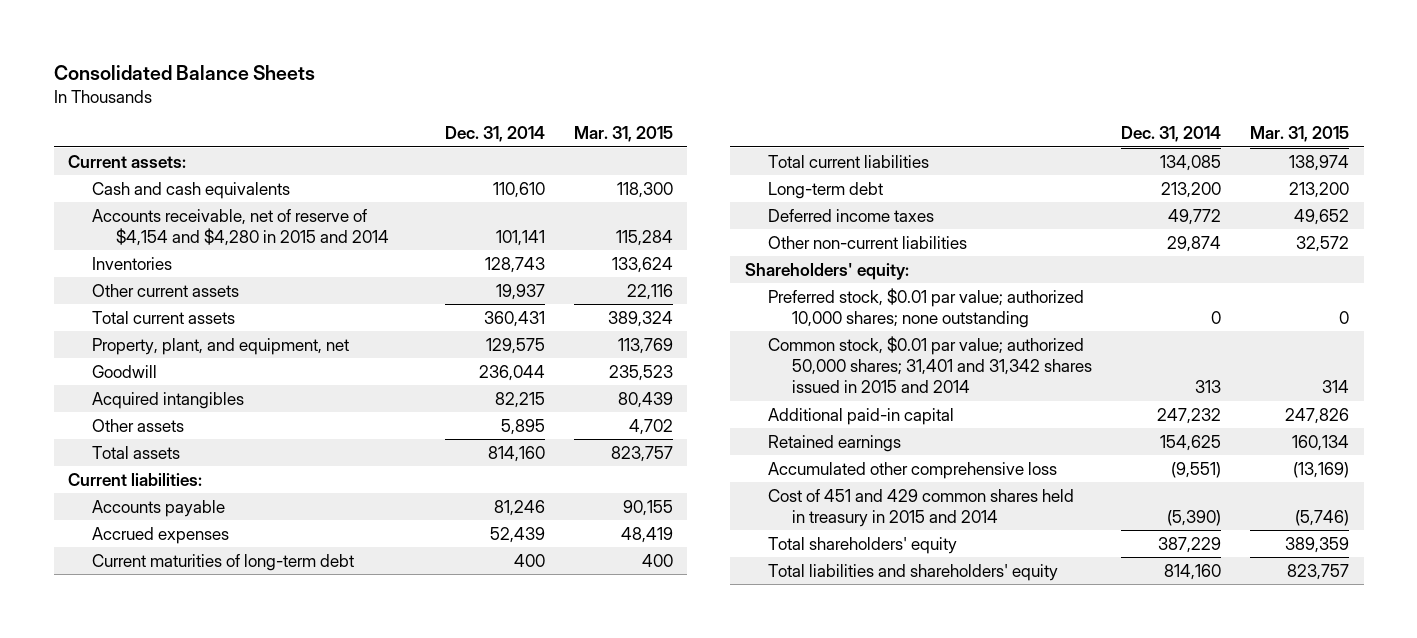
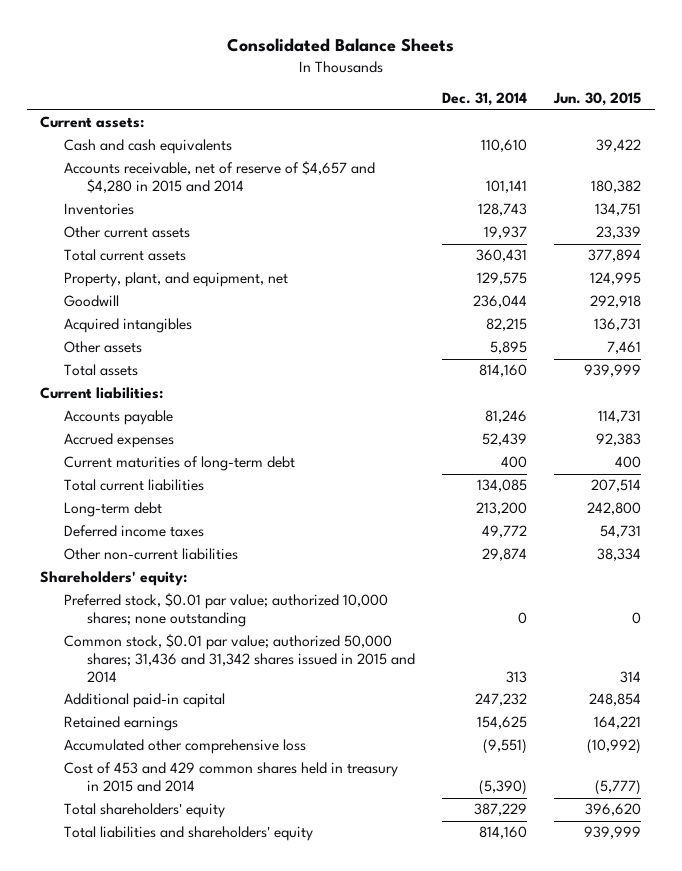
- | Dec. 31, 2014 | Mar. 31, 2015
+ | Dec. 31, 2014 | Jun. 30, 2015
- Accounts receivable, net of reserve of $4,154 and $4,280 in 2015 and 2014 | 101,141 | 115,284
+ Accounts receivable, net of reserve of $4,657 and $4,280 in 2015 and 2014 | 101,141 | 180,382
- Common stock, $0.01 par value; authorized 50,000 shares; 31,401 and 31,342 shares issued in 2015 and 2014 | 313 | 314
+ Common stock, $0.01 par value; authorized 50,000 shares; 31,436 and 31,342 shares issued in 2015 and 2014 | 313 | 314
- Cost of 451 and 429 common shares held in treasury in 2015 and 2014 | (5,390) | (5,746)
+ Cost of 453 and 429 common shares held in treasury in 2015 and 2014 | (5,390) | (5,777)

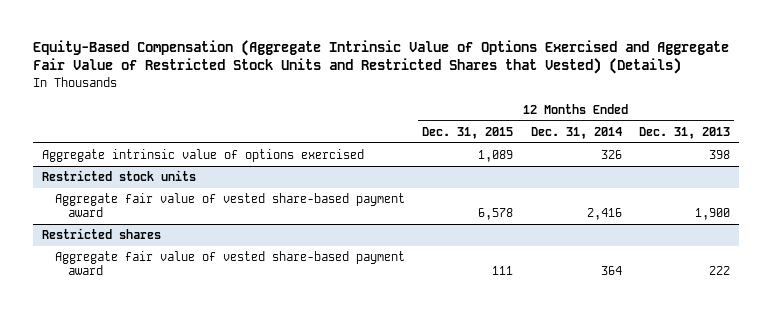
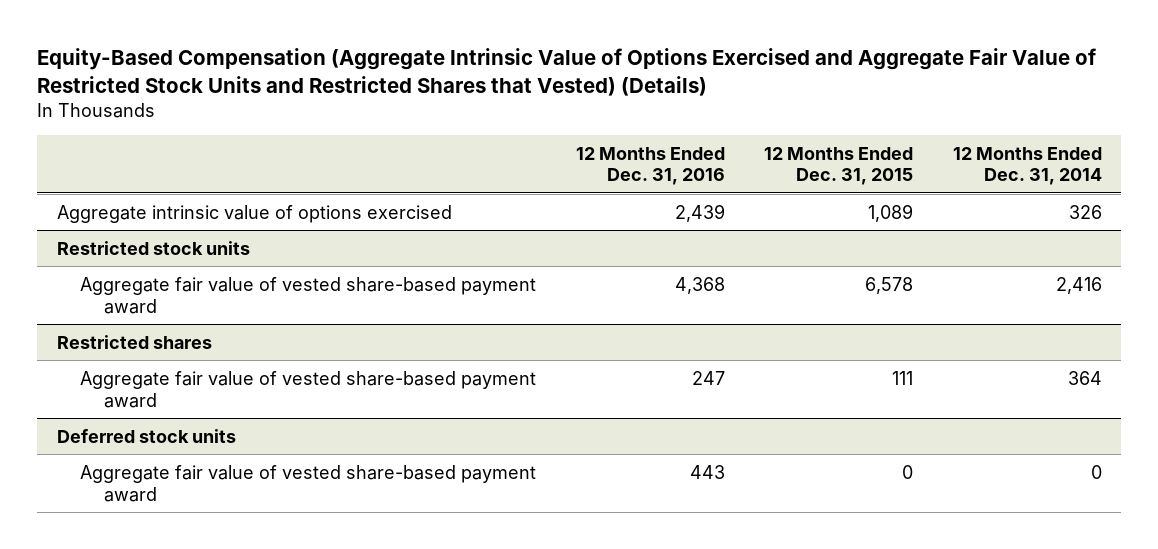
- | 12 Months Ended Dec. 31, 2015 | 12 Months Ended Dec. 31, 2014 | 12 Months Ended Dec. 31, 2013
+ | 12 Months Ended Dec. 31, 2016 | 12 Months Ended Dec. 31, 2015 | 12 Months Ended Dec. 31, 2014
+ Deferred stock units
+ Aggregate fair value of vested share-based payment award | 443 | 0 | 0

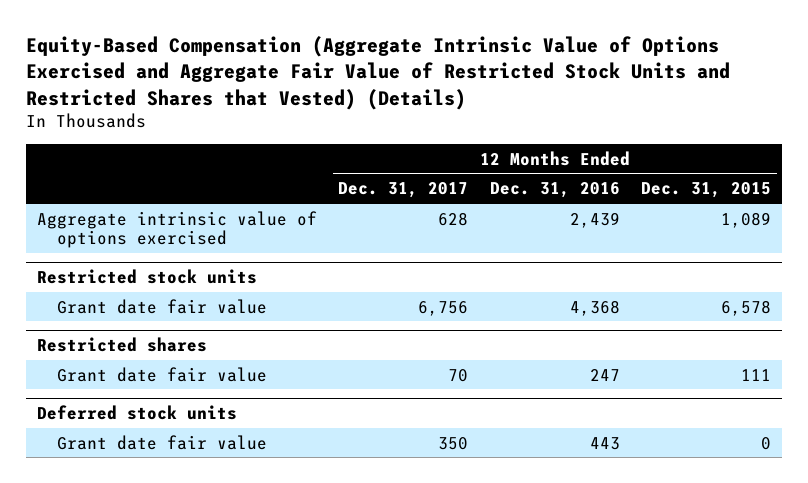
- | 12 Months Ended Dec. 31, 2016 | 12 Months Ended Dec. 31, 2015 | 12 Months Ended Dec. 31, 2014
+ | 12 Months Ended Dec. 31, 2017 | 12 Months Ended Dec. 31, 2016 | 12 Months Ended Dec. 31, 2015
@ Restricted stock units
- Aggregate fair value of vested share-based payment award | 4,368 | 6,578 | 2,416
+ Grant date fair value | 6,756 | 4,368 | 6,578
@ Restricted shares
- Aggregate fair value of vested share-based payment award | 247 | 111 | 364
+ Grant date fair value | 70 | 247 | 111
@ Deferred stock units
- Aggregate fair value of vested share-based payment award | 443 | 0 | 0
+ Grant date fair value | 350 | 443 | 0

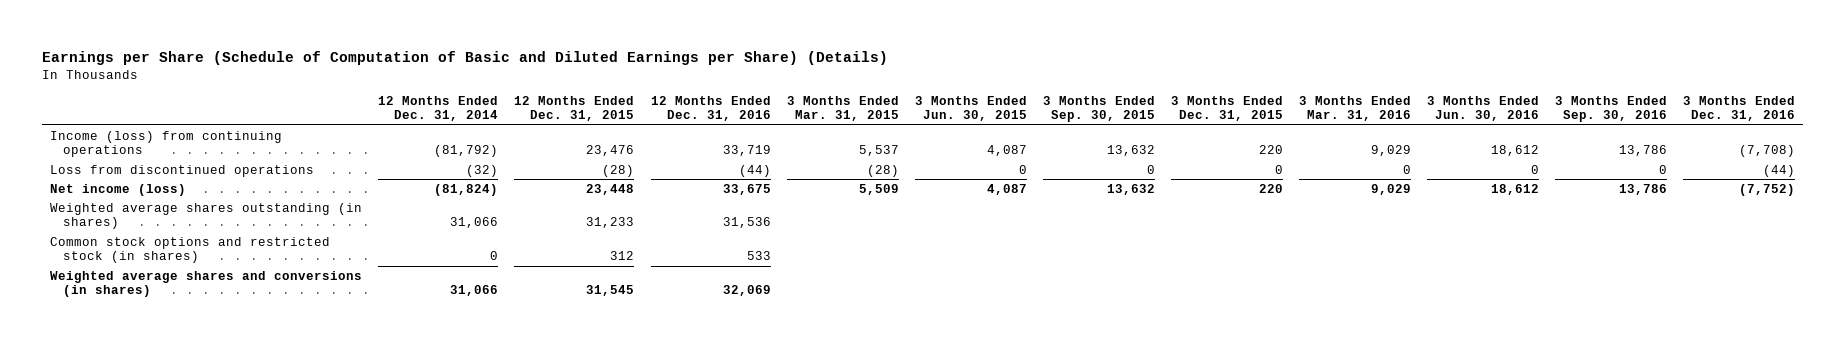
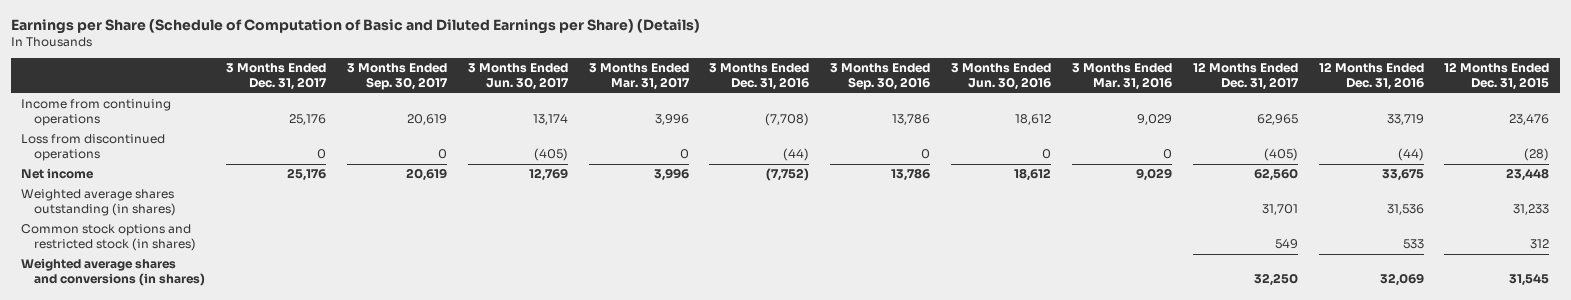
- | 12 Months Ended Dec. 31, 2014 | 12 Months Ended Dec. 31, 2015 | 12 Months Ended Dec. 31, 2016 | 3 Months Ended Mar. 31, 2015 | 3 Months Ended Jun. 30, 2015 | 3 Months Ended Sep. 30, 2015 | 3 Months Ended Dec. 31, 2015 | 3 Months Ended Mar. 31, 2016 | 3 Months Ended Jun. 30, 2016 | 3 Months Ended Sep. 30, 2016 | 3 Months Ended Dec. 31, 2016
+ | 3 Months Ended Dec. 31, 2017 | 3 Months Ended Sep. 30, 2017 | 3 Months Ended Jun. 30, 2017 | 3 Months Ended Mar. 31, 2017 | 3 Months Ended Dec. 31, 2016 | 3 Months Ended Sep. 30, 2016 | 3 Months Ended Jun. 30, 2016 | 3 Months Ended Mar. 31, 2016 | 12 Months Ended Dec. 31, 2017 | 12 Months Ended Dec. 31, 2016 | 12 Months Ended Dec. 31, 2015
- Income (loss) from continuing operations | (81,792) | 23,476 | 33,719 | 5,537 | 4,087 | 13,632 | 220 | 9,029 | 18,612 | 13,786 | (7,708)
+ Income from continuing operations | 25,176 | 20,619 | 13,174 | 3,996 | (7,708) | 13,786 | 18,612 | 9,029 | 62,965 | 33,719 | 23,476
- Net income (loss) | (81,824) | 23,448 | 33,675 | 5,509 | 4,087 | 13,632 | 220 | 9,029 | 18,612 | 13,786 | (7,752)
+ Net income | 25,176 | 20,619 | 12,769 | 3,996 | (7,752) | 13,786 | 18,612 | 9,029 | 62,560 | 33,675 | 23,448

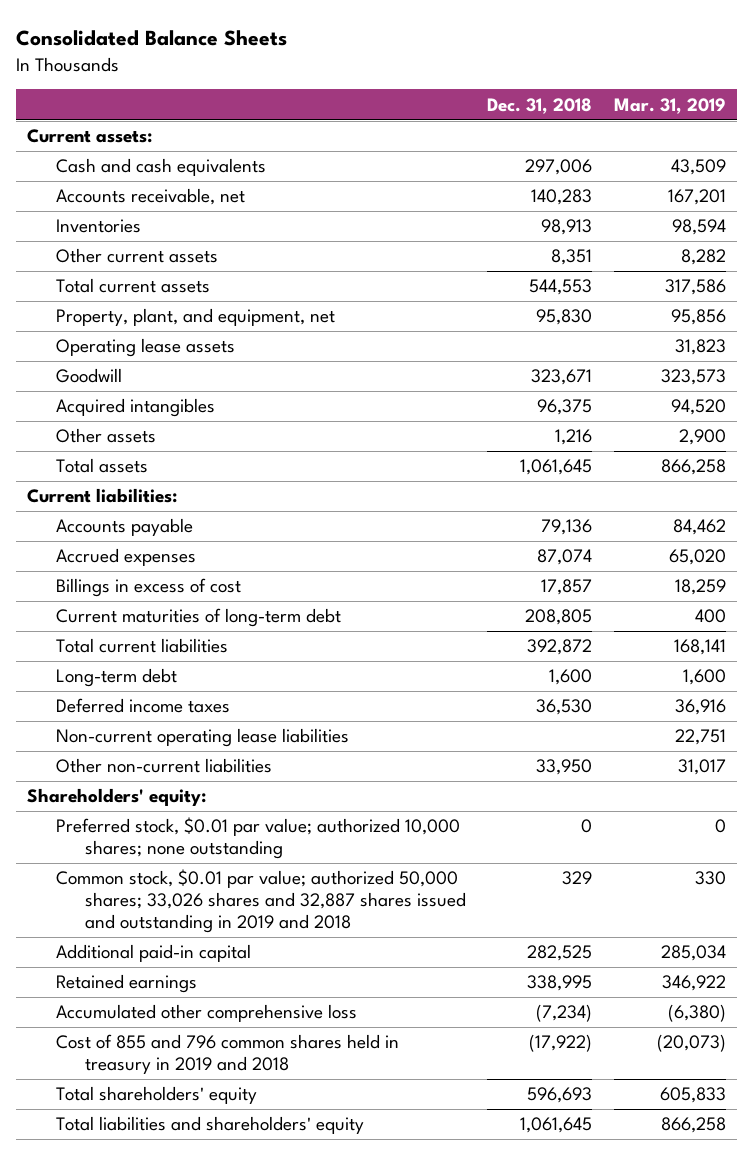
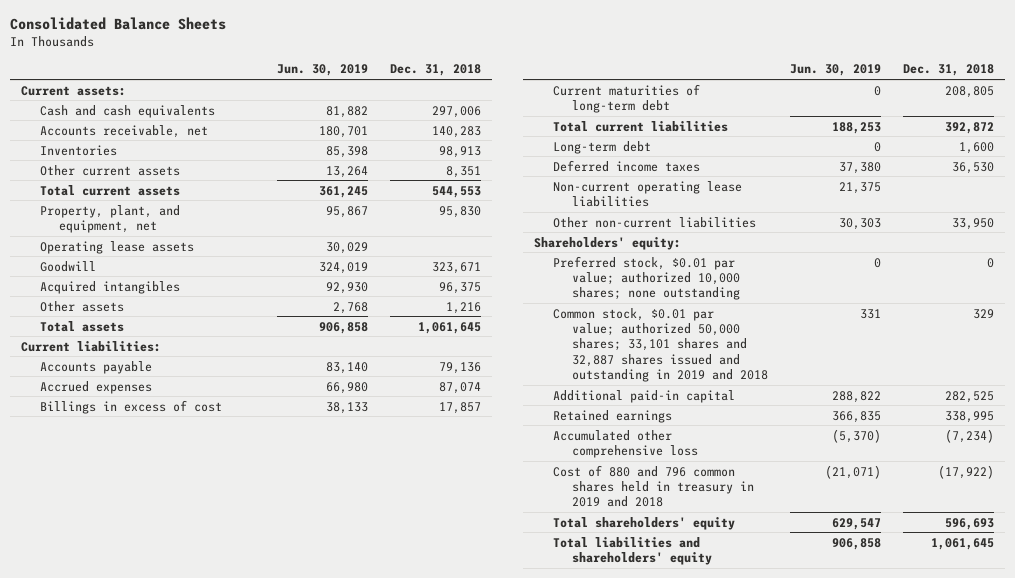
- | Dec. 31, 2018 | Mar. 31, 2019
+ | Jun. 30, 2019 | Dec. 31, 2018
- Common stock, $0.01 par value; authorized 50,000 shares; 33,026 shares and 32,887 shares issued and outstanding in 2019 and 2018 | 329 | 330
+ Common stock, $0.01 par value; authorized 50,000 shares; 33,101 shares and 32,887 shares issued and outstanding in 2019 and 2018 | 331 | 329
- Cost of 855 and 796 common shares held in treasury in 2019 and 2018 | (17,922) | (20,073)
+ Cost of 880 and 796 common shares held in treasury in 2019 and 2018 | (21,071) | (17,922)

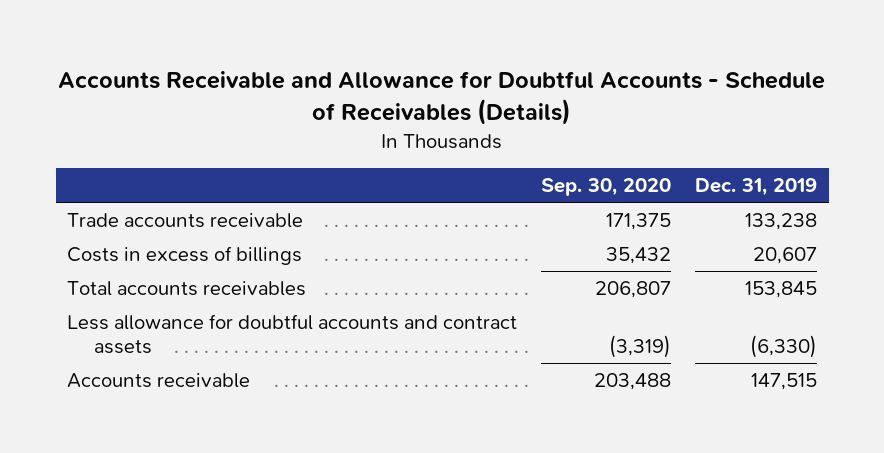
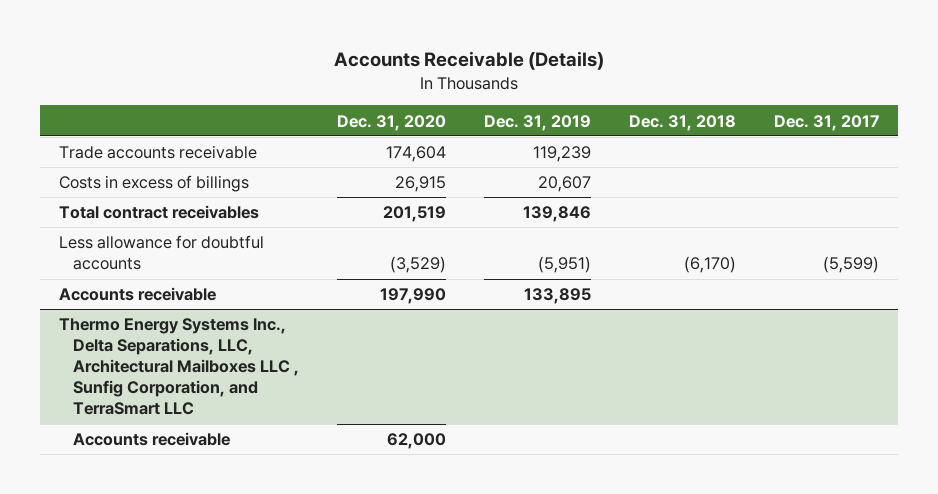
- Accounts Receivable and Allowance for Doubtful Accounts - Schedule of Receivables (Details)
+ Accounts Receivable (Details)
- | Sep. 30, 2020 | Dec. 31, 2019
+ | Dec. 31, 2020 | Dec. 31, 2019 | Dec. 31, 2018 | Dec. 31, 2017
- Trade accounts receivable | 171,375 | 133,238
+ Trade accounts receivable | 174,604 | 119,239 | |
- Total accounts receivables | 206,807 | 153,845
- Less allowance for doubtful accounts and contract assets | (3,319) | (6,330)
- Accounts receivable | 203,488 | 147,515
+ Total contract receivables | 201,519 | 139,846 | |
+ Less allowance for doubtful accounts | (3,529) | (5,951) | (6,170) | (5,599)
+ Accounts receivable | 197,990 | 133,895 | |
+ Thermo Energy Systems Inc., Delta Separations, LLC, Architectural Mailboxes LLC , Sunfig Corporation, and TerraSmart LLC
+ Accounts receivable | 62,000 | | |

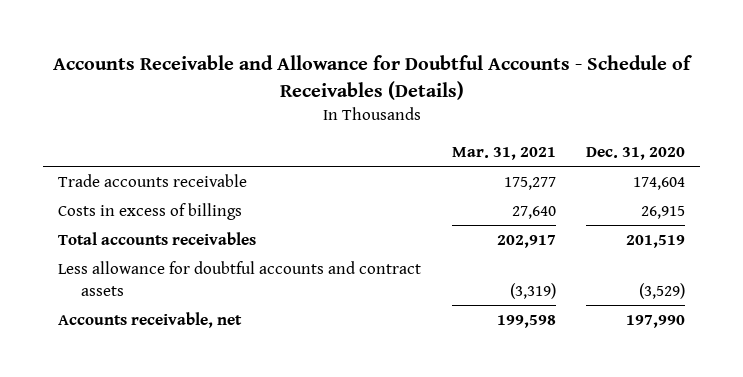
- Accounts Receivable (Details)
+ Accounts Receivable and Allowance for Doubtful Accounts - Schedule of Receivables (Details)
- | Dec. 31, 2020 | Dec. 31, 2019 | Dec. 31, 2018 | Dec. 31, 2017
+ | Mar. 31, 2021 | Dec. 31, 2020
- Total contract receivables | 201,519 | 139,846 | |
- Less allowance for doubtful accounts | (3,529) | (5,951) | (6,170) | (5,599)
- Accounts receivable | 197,990 | 133,895 | |
- Thermo Energy Systems Inc., Delta Separations, LLC, Architectural Mailboxes LLC , Sunfig Corporation, and TerraSmart LLC
- Accounts receivable | 62,000 | | |
+ Total accounts receivables | 202,917 | 201,519
+ Less allowance for doubtful accounts and contract assets | (3,319) | (3,529)
+ Accounts receivable, net | 199,598 | 197,990

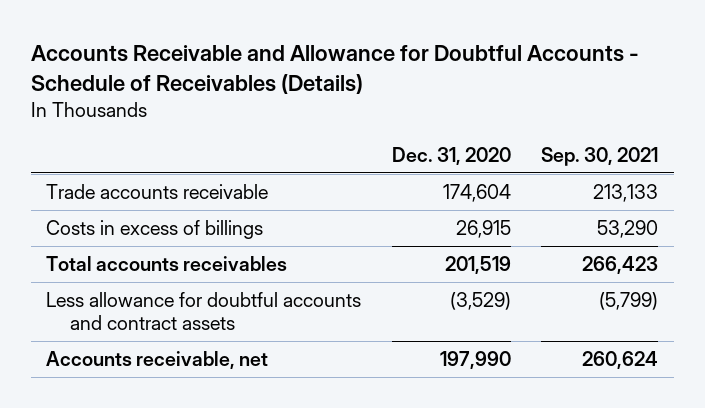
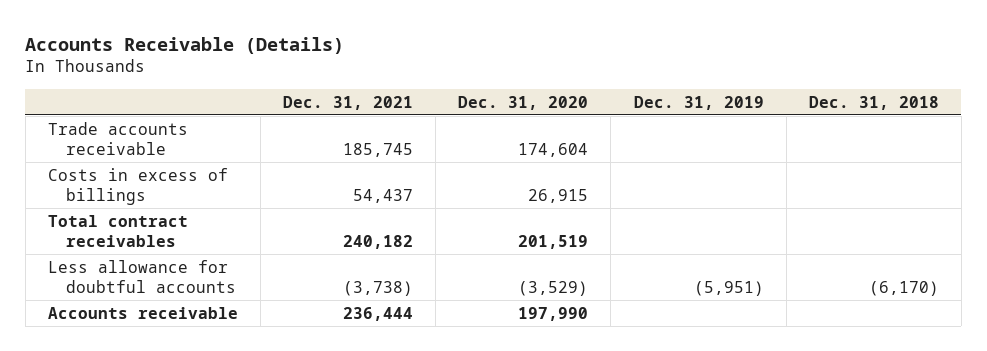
- Accounts Receivable and Allowance for Doubtful Accounts - Schedule of Receivables (Details)
+ Accounts Receivable (Details)
- | Dec. 31, 2020 | Sep. 30, 2021
+ | Dec. 31, 2021 | Dec. 31, 2020 | Dec. 31, 2019 | Dec. 31, 2018
- Total accounts receivables | 201,519 | 266,423
- Less allowance for doubtful accounts and contract assets | (3,529) | (5,799)
- Accounts receivable, net | 197,990 | 260,624
+ Total contract receivables | 240,182 | 201,519 | |
+ Less allowance for doubtful accounts | (3,738) | (3,529) | (5,951) | (6,170)
+ Accounts receivable | 236,444 | 197,990 | |

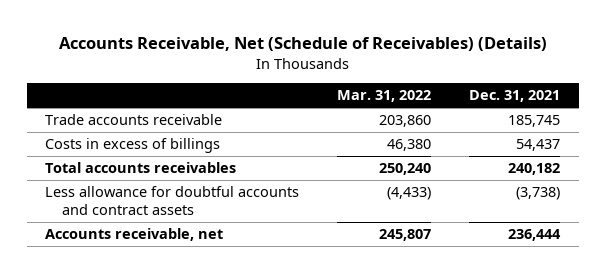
- Accounts Receivable (Details)
+ Accounts Receivable, Net (Schedule of Receivables) (Details)
- | Dec. 31, 2021 | Dec. 31, 2020 | Dec. 31, 2019 | Dec. 31, 2018
+ | Mar. 31, 2022 | Dec. 31, 2021
- Total contract receivables | 240,182 | 201,519 | |
- Less allowance for doubtful accounts | (3,738) | (3,529) | (5,951) | (6,170)
- Accounts receivable | 236,444 | 197,990 | |
+ Total accounts receivables | 250,240 | 240,182
+ Less allowance for doubtful accounts and contract assets | (4,433) | (3,738)
+ Accounts receivable, net | 245,807 | 236,444

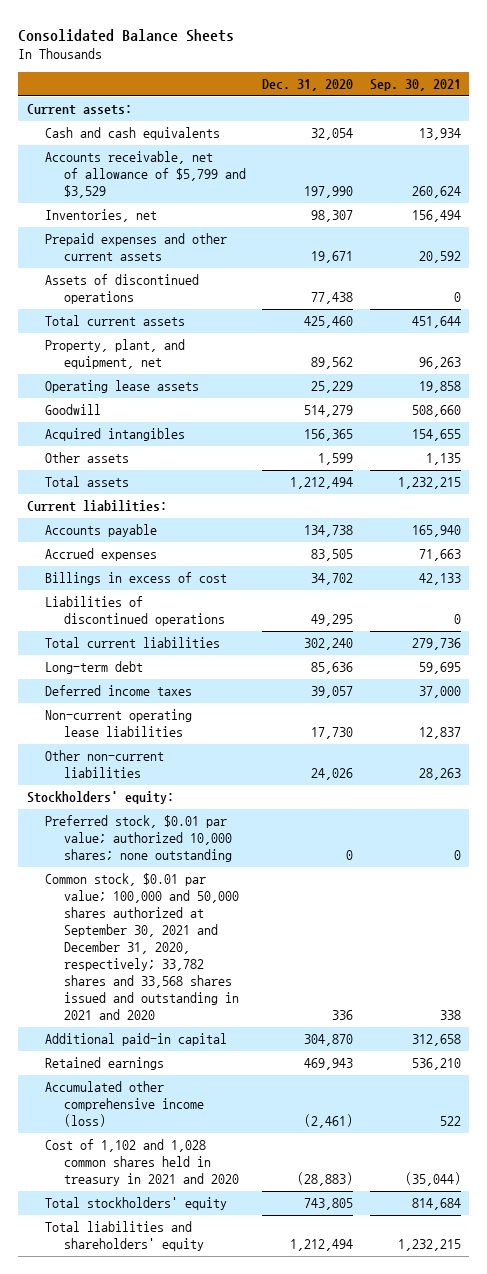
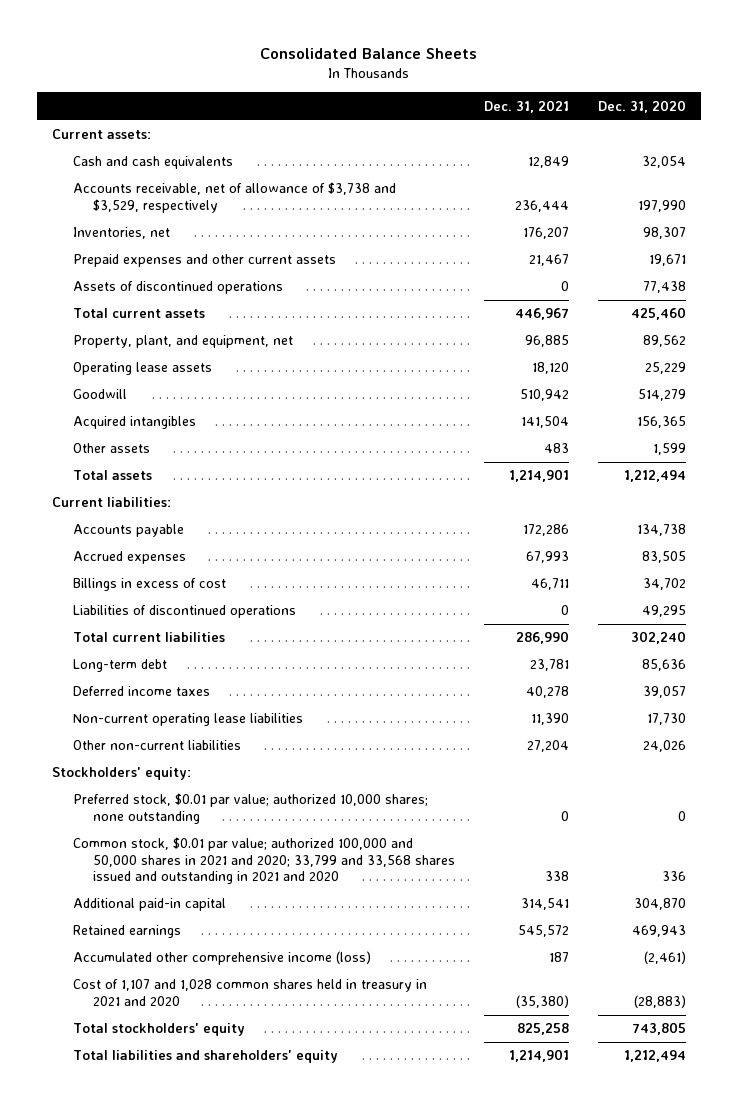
- | Dec. 31, 2020 | Sep. 30, 2021
+ | Dec. 31, 2021 | Dec. 31, 2020
- Accounts receivable, net of allowance of $5,799 and $3,529 | 197,990 | 260,624
+ Accounts receivable, net of allowance of $3,738 and $3,529, respectively | 236,444 | 197,990
- Common stock, $0.01 par value; 100,000 and 50,000 shares authorized at September 30, 2021 and December 31, 2020, respectively; 33,782 shares and 33,568 shares issued and outstanding in 2021 and 2020 | 336 | 338
+ Common stock, $0.01 par value; authorized 100,000 and 50,000 shares in 2021 and 2020; 33,799 and 33,568 shares issued and outstanding in 2021 and 2020 | 338 | 336
- Cost of 1,102 and 1,028 common shares held in treasury in 2021 and 2020 | (28,883) | (35,044)
+ Cost of 1,107 and 1,028 common shares held in treasury in 2021 and 2020 | (35,380) | (28,883)

